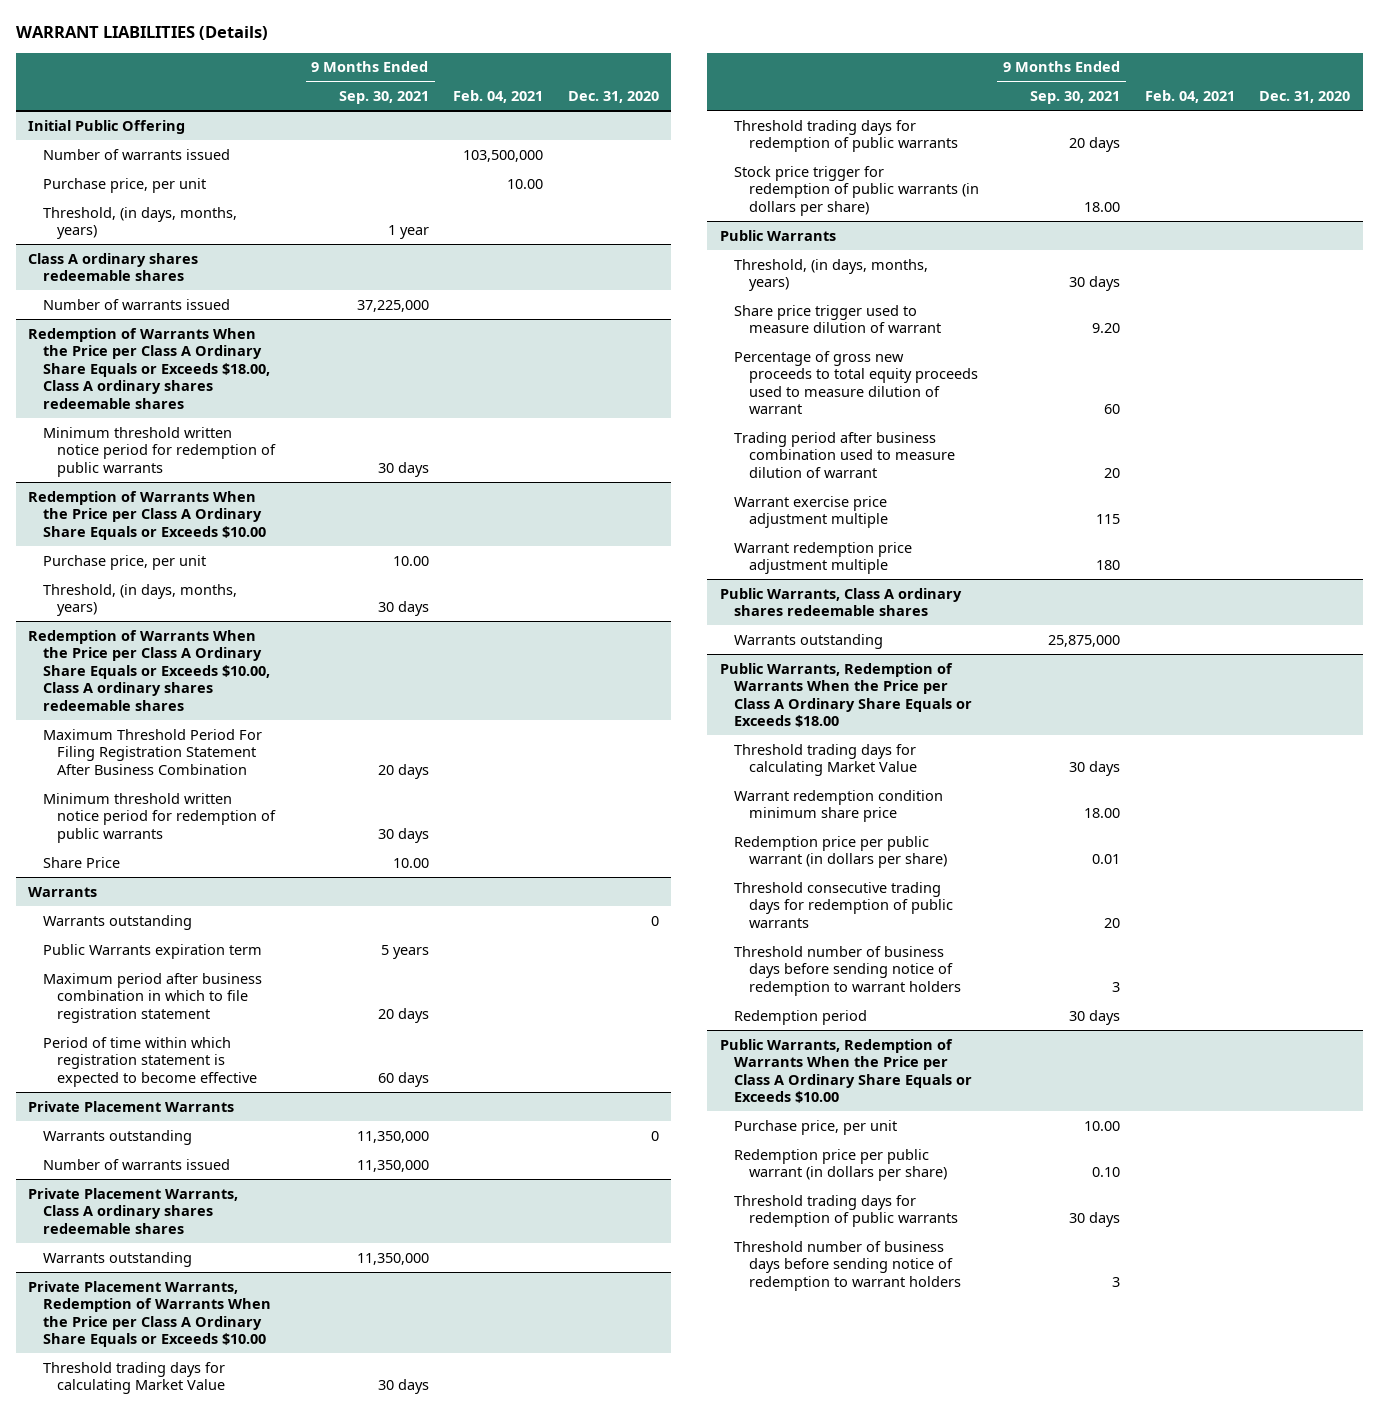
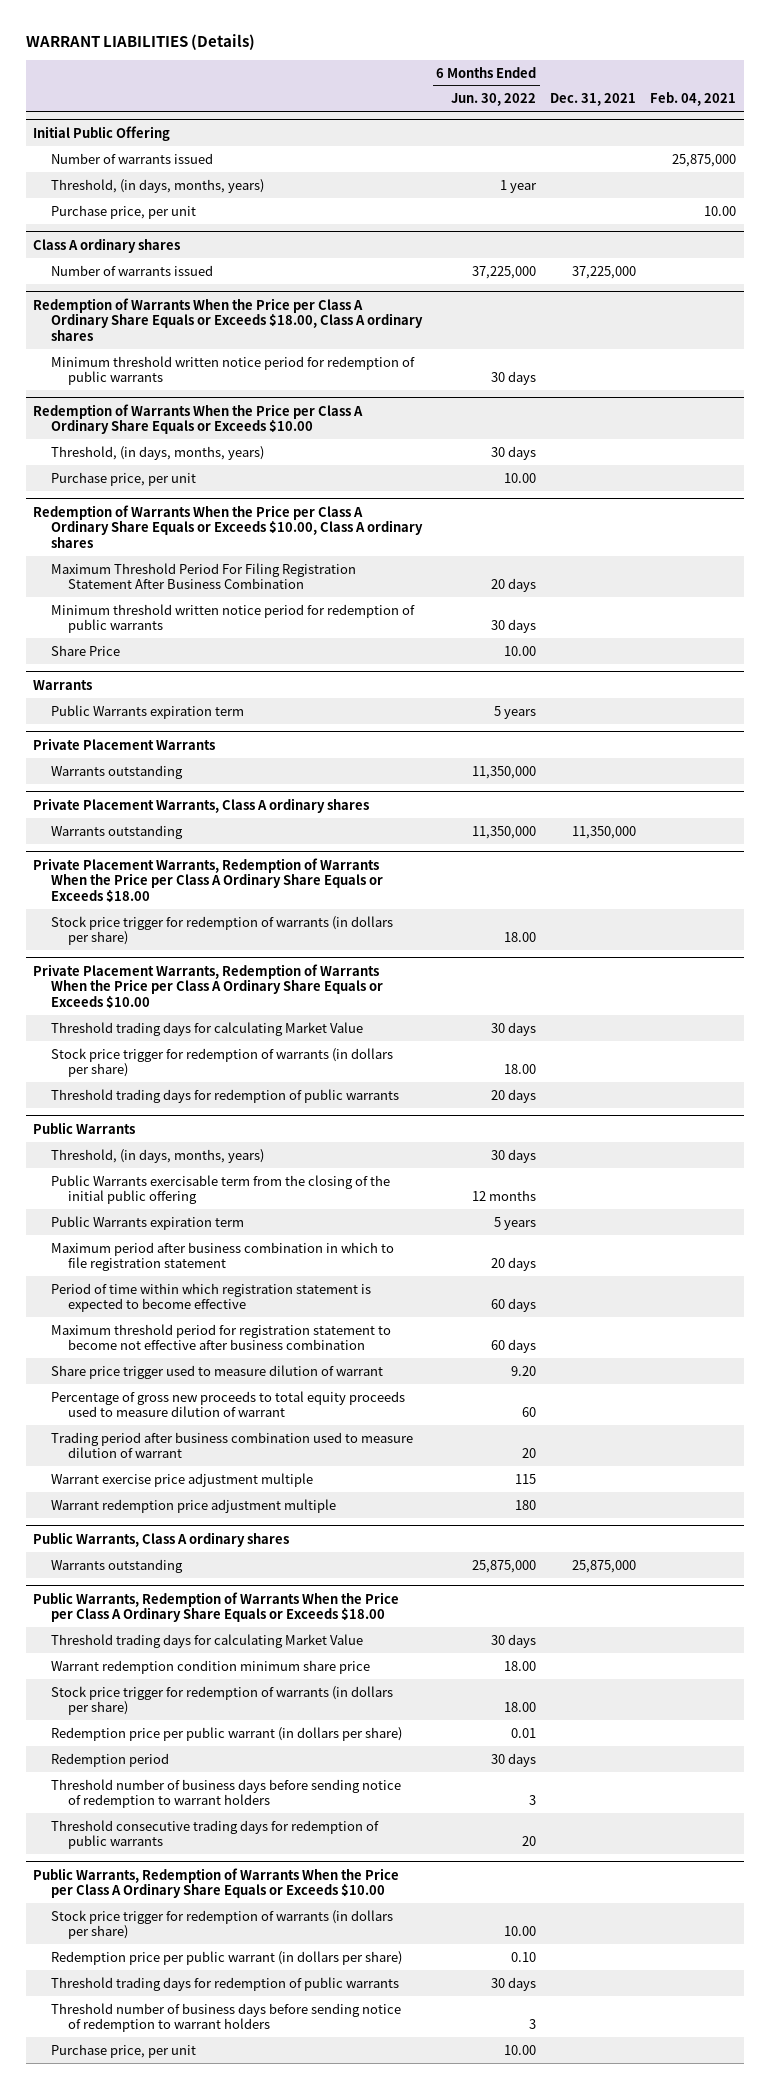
- | 9 Months Ended Sep. 30, 2021 | Feb. 04, 2021 | Dec. 31, 2020
+ | 6 Months Ended Jun. 30, 2022 | Dec. 31, 2021 | Feb. 04, 2021
@ Initial Public Offering
- Number of warrants issued | | 103,500,000 |
+ Number of warrants issued | | | 25,875,000
- Class A ordinary shares redeemable shares
@ Initial Public Offering
moved down: Purchase price, per unit | | | 10.00
+ Class A ordinary shares
- Redemption of Warrants When the Price per Class A Ordinary Share Equals or Exceeds $18.00, Class A ordinary shares redeemable shares
+ Redemption of Warrants When the Price per Class A Ordinary Share Equals or Exceeds $18.00, Class A ordinary shares
- Redemption of Warrants When the Price per Class A Ordinary Share Equals or Exceeds $10.00, Class A ordinary shares redeemable shares
@ Redemption of Warrants When the Price per Class A Ordinary Share Equals or Exceeds $10.00
moved down: Purchase price, per unit | 10.00 | |
+ Redemption of Warrants When the Price per Class A Ordinary Share Equals or Exceeds $10.00, Class A ordinary shares
@ Warrants
- Warrants outstanding | | | 0
- Maximum period after business combination in which to file registration statement | 20 days | |
- Period of time within which registration statement is expected to become effective | 60 days | |
@ Private Placement Warrants
- Number of warrants issued | 11,350,000 | |
- Private Placement Warrants, Class A ordinary shares redeemable shares
+ Private Placement Warrants, Class A ordinary shares
+ Private Placement Warrants, Redemption of Warrants When the Price per Class A Ordinary Share Equals or Exceeds $18.00
+ Stock price trigger for redemption of warrants (in dollars per share) | 18.00 | |
@ Private Placement Warrants, Redemption of Warrants When the Price per Class A Ordinary Share Equals or Exceeds $10.00
+ Stock price trigger for redemption of warrants (in dollars per share) | 18.00 | |
- Stock price trigger for redemption of public warrants (in dollars per share) | 18.00 | |
@ Public Warrants
+ Public Warrants exercisable term from the closing of the initial public offering | 12 months | |
+ Public Warrants expiration term | 5 years | |
+ Maximum period after business combination in which to file registration statement | 20 days | |
+ Period of time within which registration statement is expected to become effective | 60 days | |
+ Maximum threshold period for registration statement to become not effective after business combination | 60 days | |
- Public Warrants, Class A ordinary shares redeemable shares
+ Public Warrants, Class A ordinary shares
@ Public Warrants, Redemption of Warrants When the Price per Class A Ordinary Share Equals or Exceeds $18.00
+ Stock price trigger for redemption of warrants (in dollars per share) | 18.00 | |
moved down: Threshold number of business days before sending notice of redemption to warrant holders | 3 | |
moved down: Threshold consecutive trading days for redemption of public warrants | 20 | |
@ Public Warrants, Redemption of Warrants When the Price per Class A Ordinary Share Equals or Exceeds $10.00
+ Stock price trigger for redemption of warrants (in dollars per share) | 10.00 | |
moved down: Purchase price, per unit | 10.00 | |

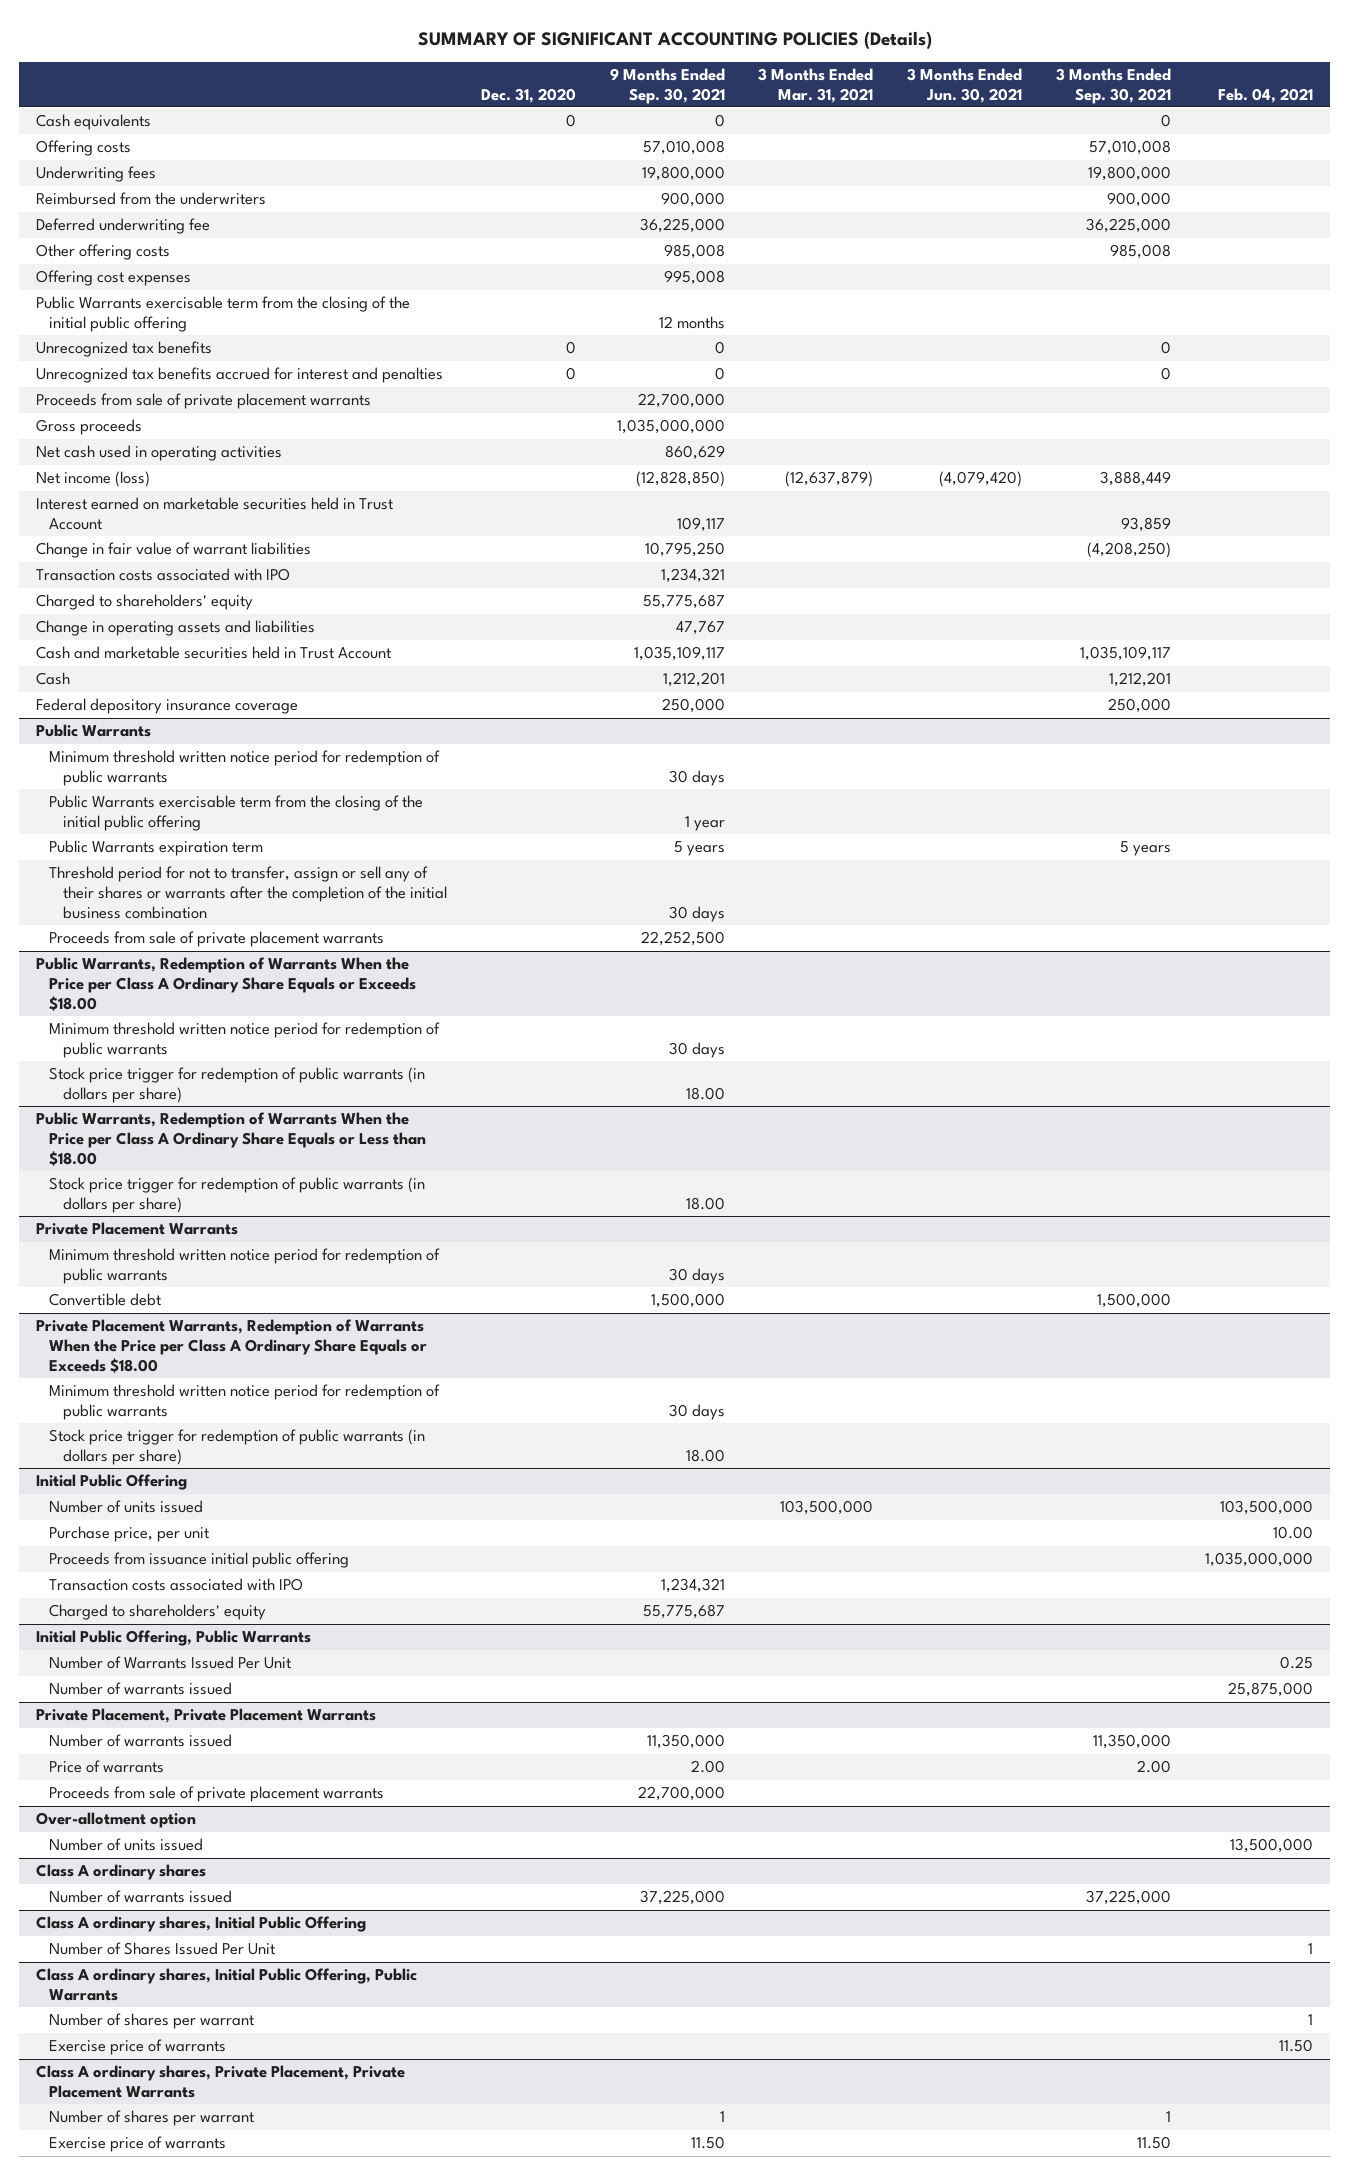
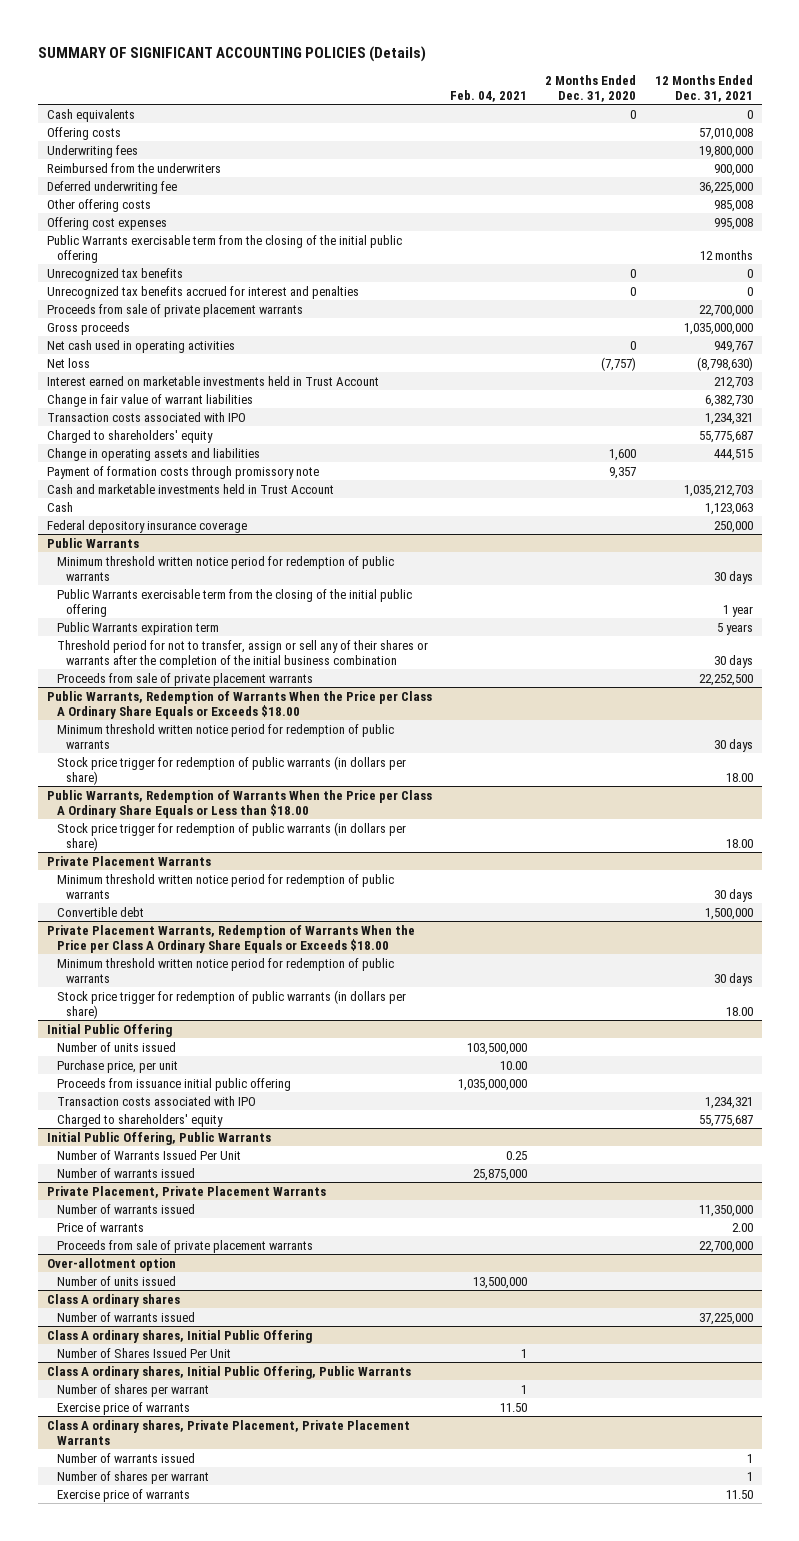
- | Dec. 31, 2020 | 9 Months Ended Sep. 30, 2021 | 3 Months Ended Mar. 31, 2021 | 3 Months Ended Jun. 30, 2021 | 3 Months Ended Sep. 30, 2021 | Feb. 04, 2021
+ | Feb. 04, 2021 | 2 Months Ended Dec. 31, 2020 | 12 Months Ended Dec. 31, 2021
- Net income (loss) | | (12,828,850) | (12,637,879) | (4,079,420) | 3,888,449 |
- Interest earned on marketable securities held in Trust Account | | 109,117 | | | 93,859 |
+ Net loss | | (7,757) | (8,798,630)
+ Interest earned on marketable investments held in Trust Account | | | 212,703
- Cash and marketable securities held in Trust Account | | 1,035,109,117 | | | 1,035,109,117 |
+ Payment of formation costs through promissory note | | 9,357 |
+ Cash and marketable investments held in Trust Account | | | 1,035,212,703
@ Class A ordinary shares, Private Placement, Private Placement Warrants
+ Number of warrants issued | | | 1

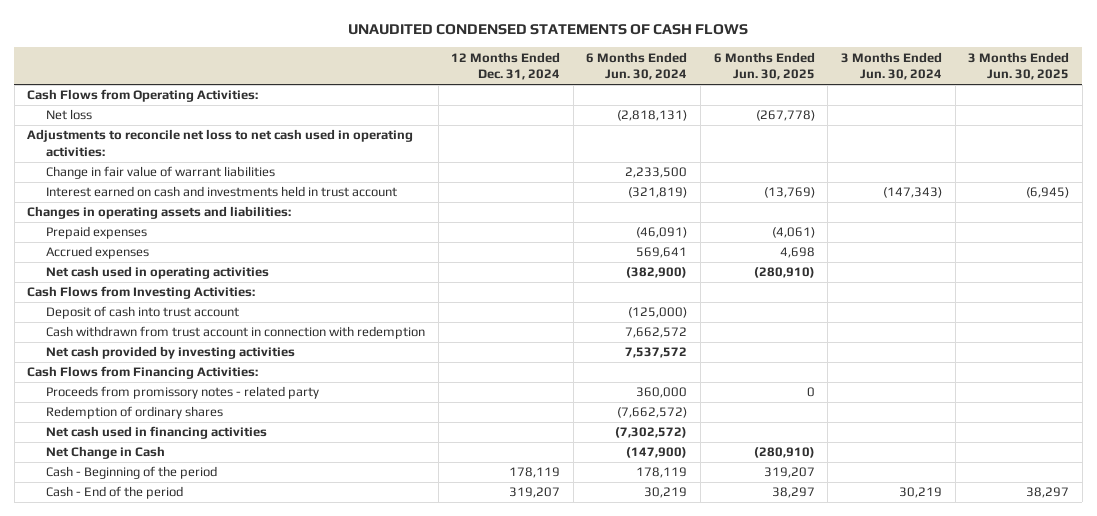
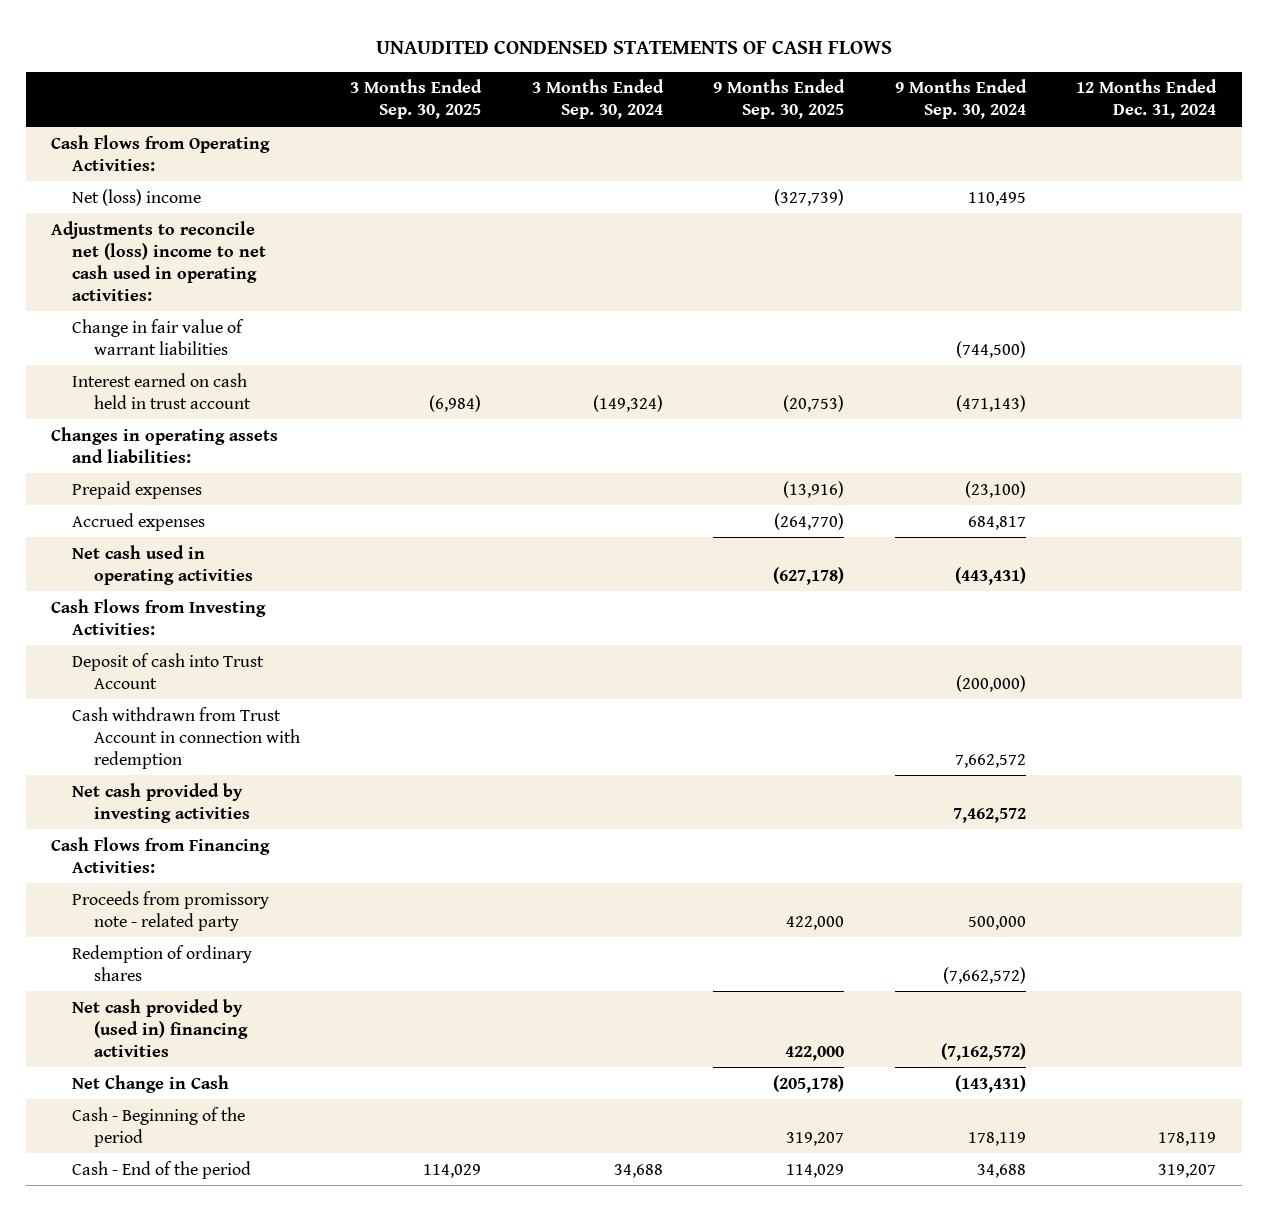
- | 12 Months Ended Dec. 31, 2024 | 6 Months Ended Jun. 30, 2024 | 6 Months Ended Jun. 30, 2025 | 3 Months Ended Jun. 30, 2024 | 3 Months Ended Jun. 30, 2025
+ | 3 Months Ended Sep. 30, 2025 | 3 Months Ended Sep. 30, 2024 | 9 Months Ended Sep. 30, 2025 | 9 Months Ended Sep. 30, 2024 | 12 Months Ended Dec. 31, 2024
- Net loss | | (2,818,131) | (267,778) | |
- Adjustments to reconcile net loss to net cash used in operating activities:
+ Net (loss) income | | | (327,739) | 110,495 |
+ Adjustments to reconcile net (loss) income to net cash used in operating activities:
- Interest earned on cash and investments held in trust account | | (321,819) | (13,769) | (147,343) | (6,945)
+ Interest earned on cash held in trust account | (6,984) | (149,324) | (20,753) | (471,143) |
- Deposit of cash into trust account | | (125,000) | | |
- Cash withdrawn from trust account in connection with redemption | | 7,662,572 | | |
+ Deposit of cash into Trust Account | | | | (200,000) |
+ Cash withdrawn from Trust Account in connection with redemption | | | | 7,662,572 |
- Proceeds from promissory notes - related party | | 360,000 | 0 | |
+ Proceeds from promissory note - related party | | | 422,000 | 500,000 |
- Net cash used in financing activities | | (7,302,572) | | |
+ Net cash provided by (used in) financing activities | | | 422,000 | (7,162,572) |

